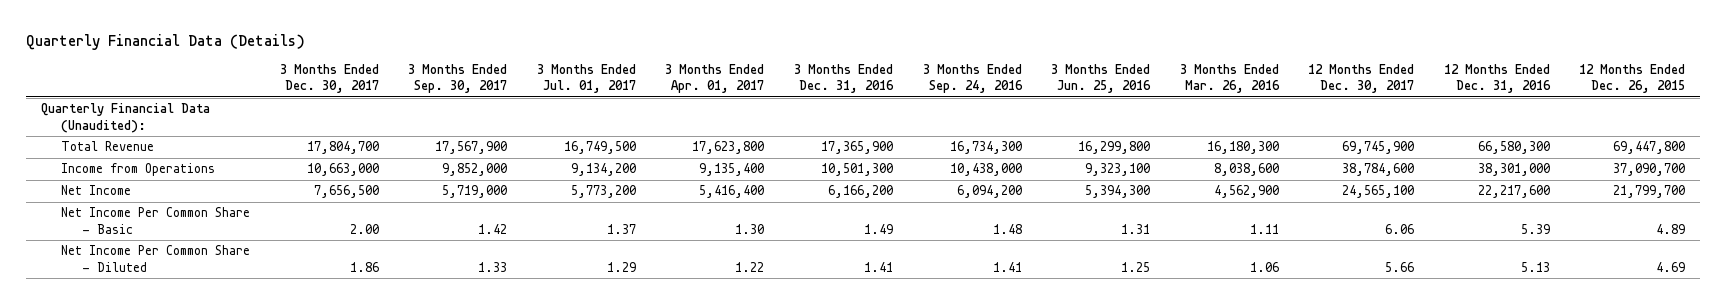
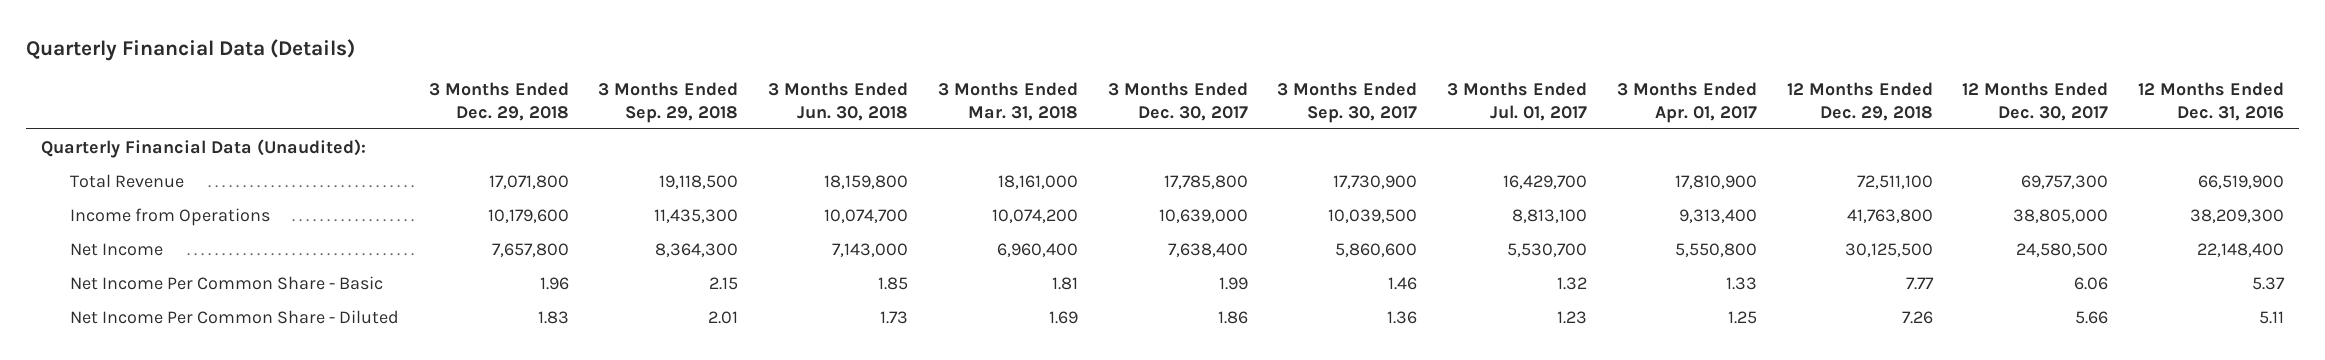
- | 3 Months Ended Dec. 30, 2017 | 3 Months Ended Sep. 30, 2017 | 3 Months Ended Jul. 01, 2017 | 3 Months Ended Apr. 01, 2017 | 3 Months Ended Dec. 31, 2016 | 3 Months Ended Sep. 24, 2016 | 3 Months Ended Jun. 25, 2016 | 3 Months Ended Mar. 26, 2016 | 12 Months Ended Dec. 30, 2017 | 12 Months Ended Dec. 31, 2016 | 12 Months Ended Dec. 26, 2015
+ | 3 Months Ended Dec. 29, 2018 | 3 Months Ended Sep. 29, 2018 | 3 Months Ended Jun. 30, 2018 | 3 Months Ended Mar. 31, 2018 | 3 Months Ended Dec. 30, 2017 | 3 Months Ended Sep. 30, 2017 | 3 Months Ended Jul. 01, 2017 | 3 Months Ended Apr. 01, 2017 | 12 Months Ended Dec. 29, 2018 | 12 Months Ended Dec. 30, 2017 | 12 Months Ended Dec. 31, 2016
- Total Revenue | 17,804,700 | 17,567,900 | 16,749,500 | 17,623,800 | 17,365,900 | 16,734,300 | 16,299,800 | 16,180,300 | 69,745,900 | 66,580,300 | 69,447,800
- Income from Operations | 10,663,000 | 9,852,000 | 9,134,200 | 9,135,400 | 10,501,300 | 10,438,000 | 9,323,100 | 8,038,600 | 38,784,600 | 38,301,000 | 37,090,700
- Net Income | 7,656,500 | 5,719,000 | 5,773,200 | 5,416,400 | 6,166,200 | 6,094,200 | 5,394,300 | 4,562,900 | 24,565,100 | 22,217,600 | 21,799,700
- Net Income Per Common Share - Basic | 2.00 | 1.42 | 1.37 | 1.30 | 1.49 | 1.48 | 1.31 | 1.11 | 6.06 | 5.39 | 4.89
- Net Income Per Common Share - Diluted | 1.86 | 1.33 | 1.29 | 1.22 | 1.41 | 1.41 | 1.25 | 1.06 | 5.66 | 5.13 | 4.69
+ Total Revenue | 17,071,800 | 19,118,500 | 18,159,800 | 18,161,000 | 17,785,800 | 17,730,900 | 16,429,700 | 17,810,900 | 72,511,100 | 69,757,300 | 66,519,900
+ Income from Operations | 10,179,600 | 11,435,300 | 10,074,700 | 10,074,200 | 10,639,000 | 10,039,500 | 8,813,100 | 9,313,400 | 41,763,800 | 38,805,000 | 38,209,300
+ Net Income | 7,657,800 | 8,364,300 | 7,143,000 | 6,960,400 | 7,638,400 | 5,860,600 | 5,530,700 | 5,550,800 | 30,125,500 | 24,580,500 | 22,148,400
+ Net Income Per Common Share - Basic | 1.96 | 2.15 | 1.85 | 1.81 | 1.99 | 1.46 | 1.32 | 1.33 | 7.77 | 6.06 | 5.37
+ Net Income Per Common Share - Diluted | 1.83 | 2.01 | 1.73 | 1.69 | 1.86 | 1.36 | 1.23 | 1.25 | 7.26 | 5.66 | 5.11

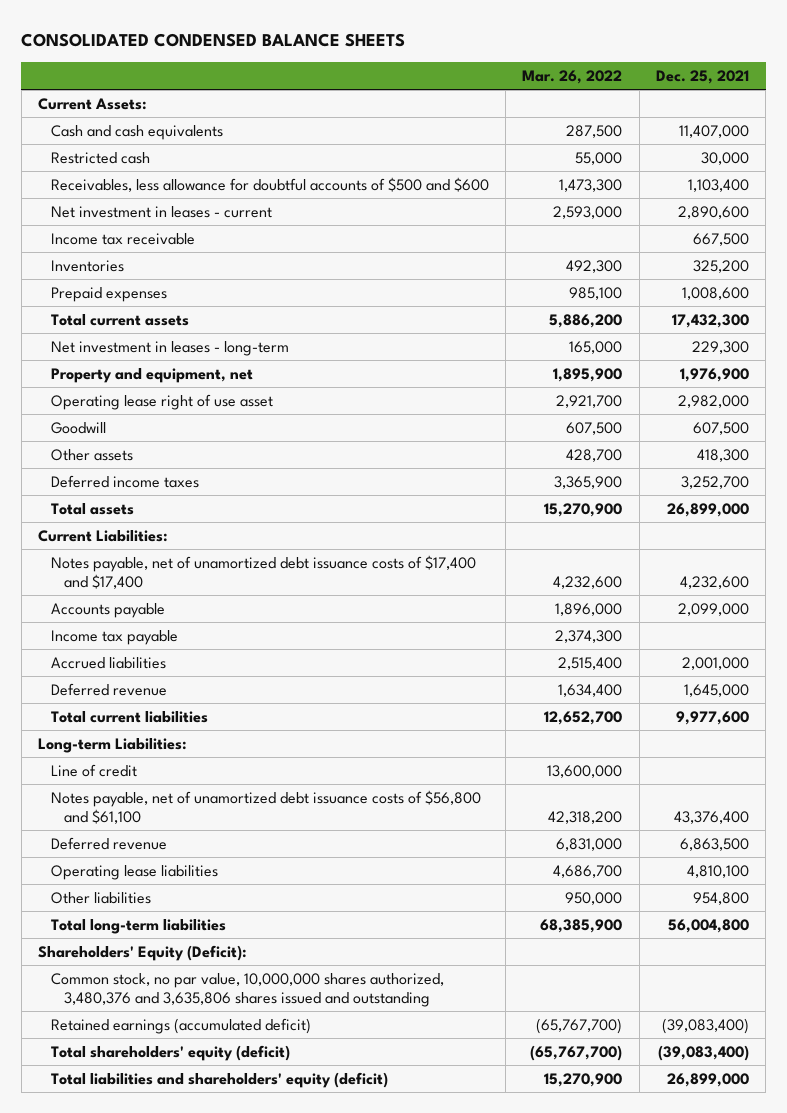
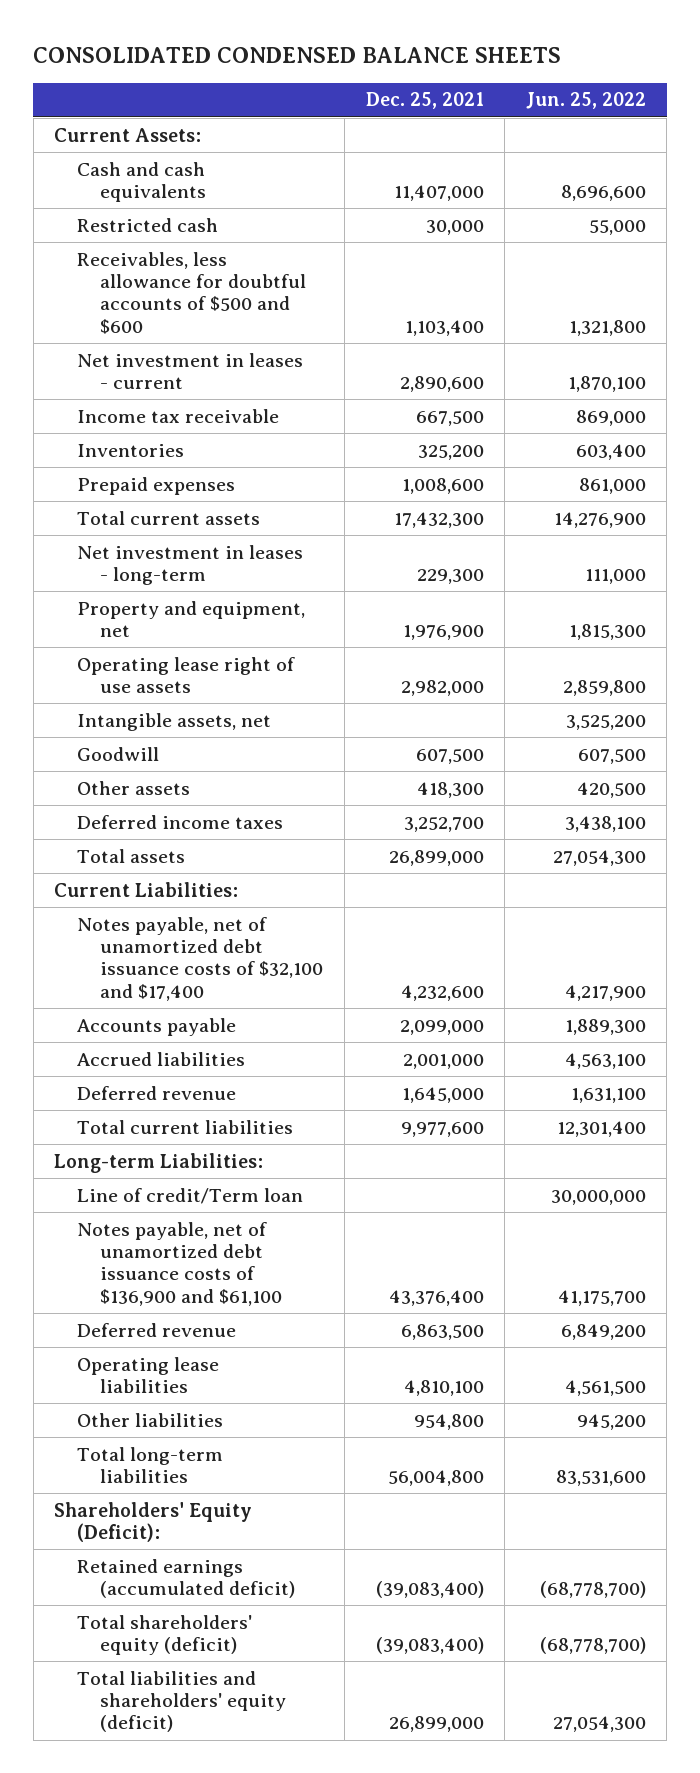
- | Mar. 26, 2022 | Dec. 25, 2021
+ | Dec. 25, 2021 | Jun. 25, 2022
- Operating lease right of use asset | 2,921,700 | 2,982,000
+ Operating lease right of use assets | 2,982,000 | 2,859,800
+ Intangible assets, net | | 3,525,200
- Notes payable, net of unamortized debt issuance costs of $17,400 and $17,400 | 4,232,600 | 4,232,600
+ Notes payable, net of unamortized debt issuance costs of $32,100 and $17,400 | 4,232,600 | 4,217,900
- Income tax payable | 2,374,300 |
- Line of credit | 13,600,000 |
- Notes payable, net of unamortized debt issuance costs of $56,800 and $61,100 | 42,318,200 | 43,376,400
+ Line of credit/Term loan | | 30,000,000
+ Notes payable, net of unamortized debt issuance costs of $136,900 and $61,100 | 43,376,400 | 41,175,700
- Common stock, no par value, 10,000,000 shares authorized, 3,480,376 and 3,635,806 shares issued and outstanding

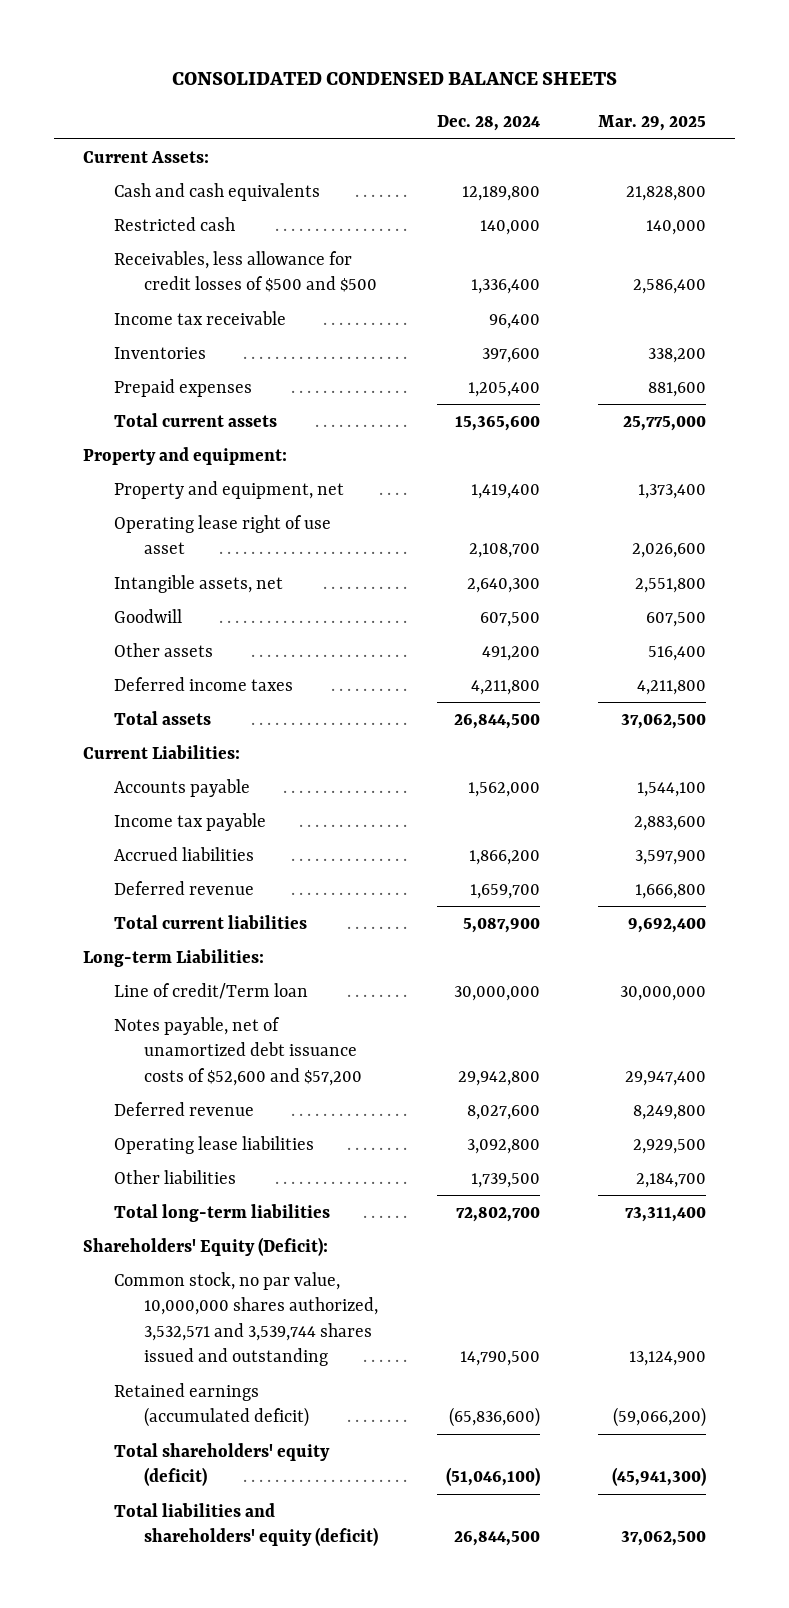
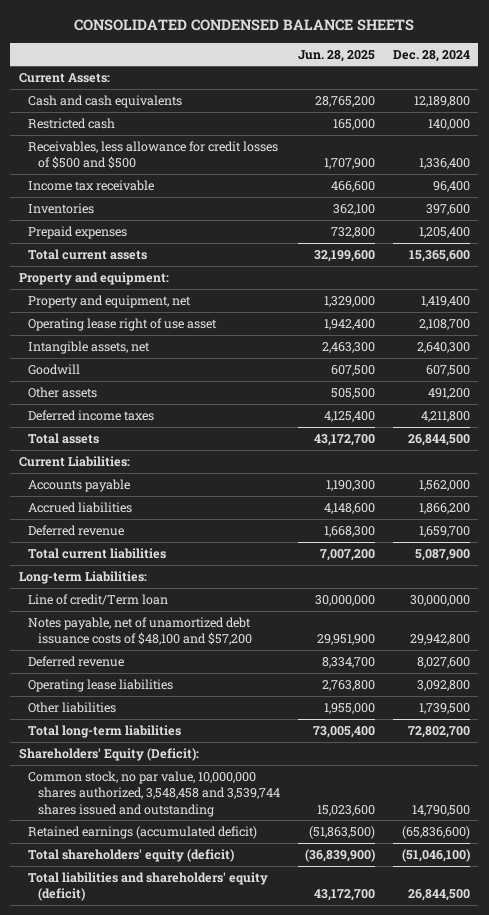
- | Dec. 28, 2024 | Mar. 29, 2025
+ | Jun. 28, 2025 | Dec. 28, 2024
- Income tax payable | | 2,883,600
- Notes payable, net of unamortized debt issuance costs of $52,600 and $57,200 | 29,942,800 | 29,947,400
+ Notes payable, net of unamortized debt issuance costs of $48,100 and $57,200 | 29,951,900 | 29,942,800
- Common stock, no par value, 10,000,000 shares authorized, 3,532,571 and 3,539,744 shares issued and outstanding | 14,790,500 | 13,124,900
+ Common stock, no par value, 10,000,000 shares authorized, 3,548,458 and 3,539,744 shares issued and outstanding | 15,023,600 | 14,790,500

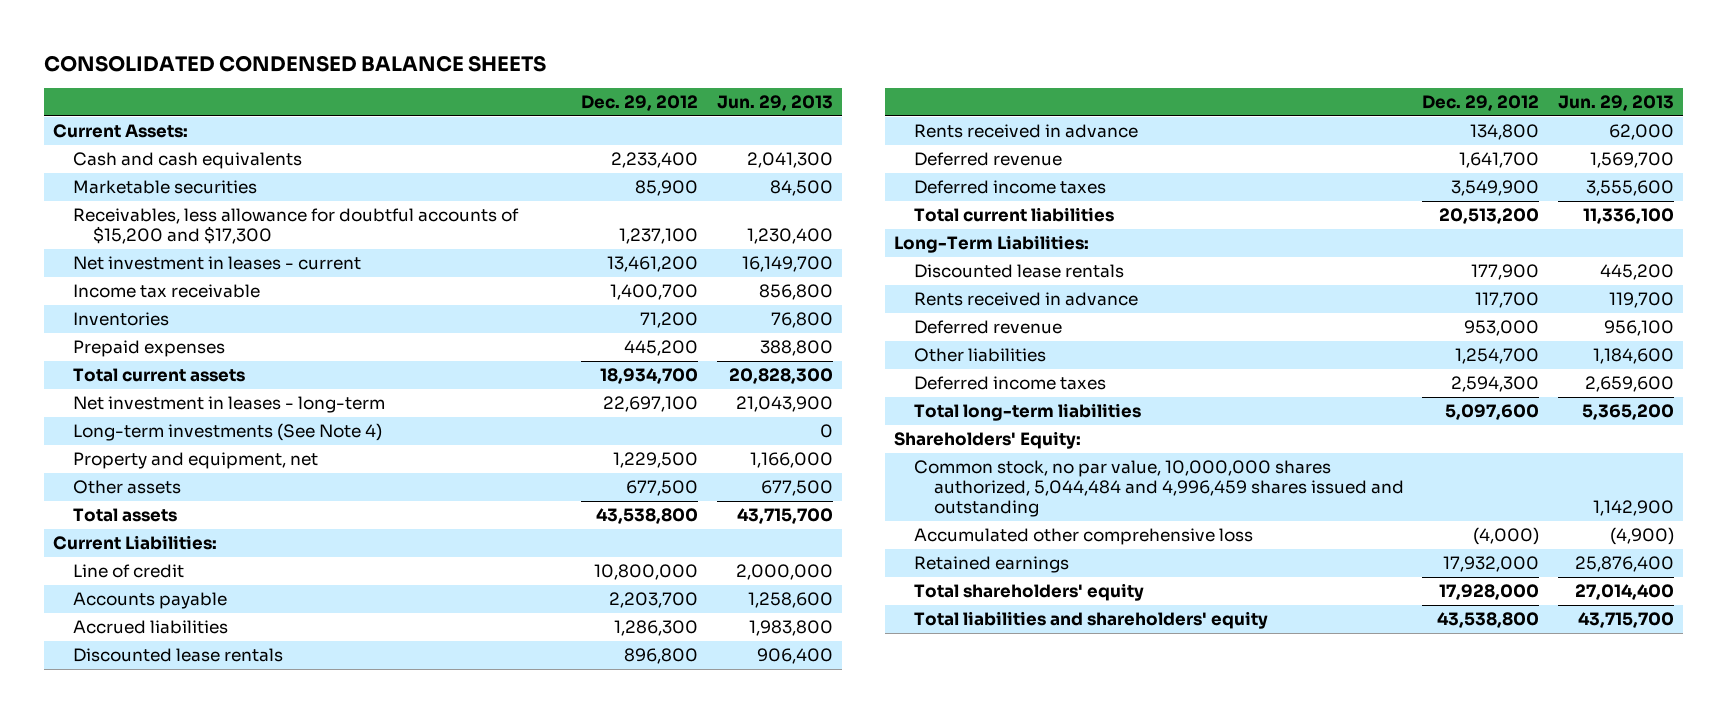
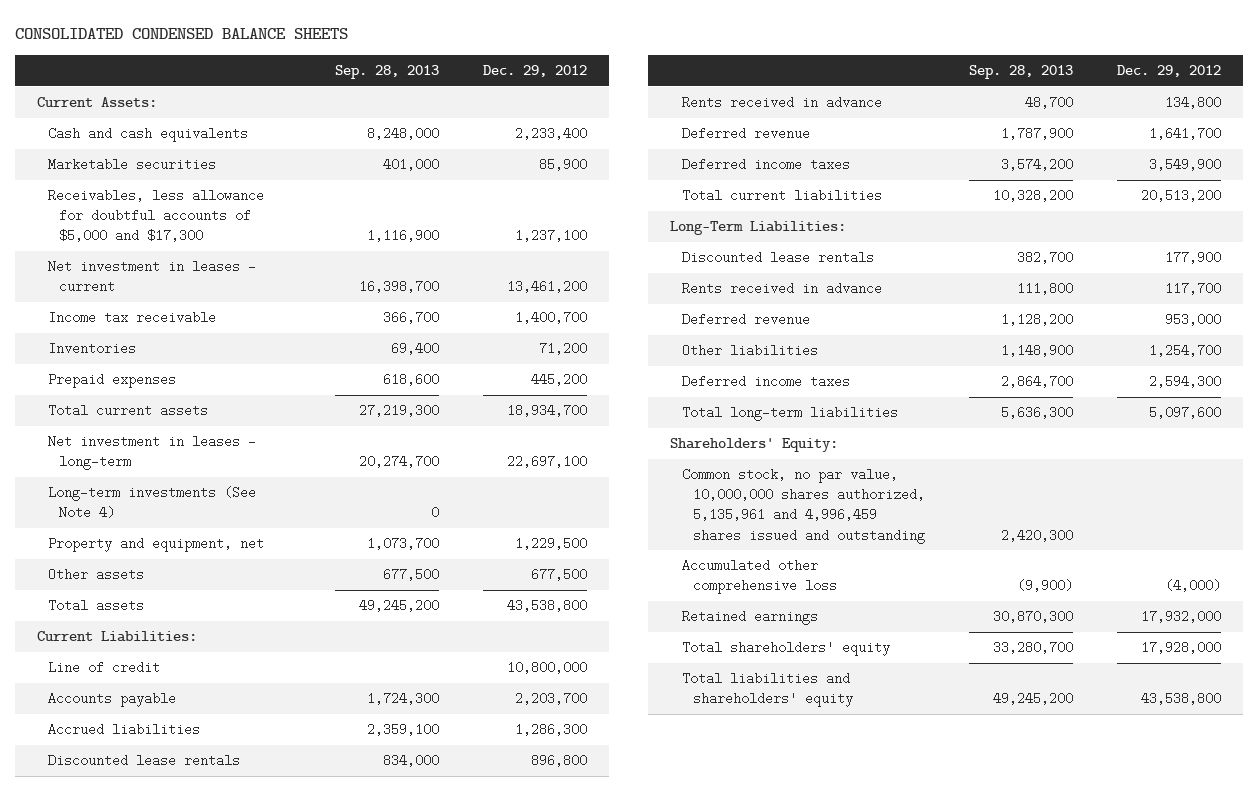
- | Dec. 29, 2012 | Jun. 29, 2013
+ | Sep. 28, 2013 | Dec. 29, 2012
- Receivables, less allowance for doubtful accounts of $15,200 and $17,300 | 1,237,100 | 1,230,400
+ Receivables, less allowance for doubtful accounts of $5,000 and $17,300 | 1,116,900 | 1,237,100
- Common stock, no par value, 10,000,000 shares authorized, 5,044,484 and 4,996,459 shares issued and outstanding | | 1,142,900
+ Common stock, no par value, 10,000,000 shares authorized, 5,135,961 and 4,996,459 shares issued and outstanding | 2,420,300 |

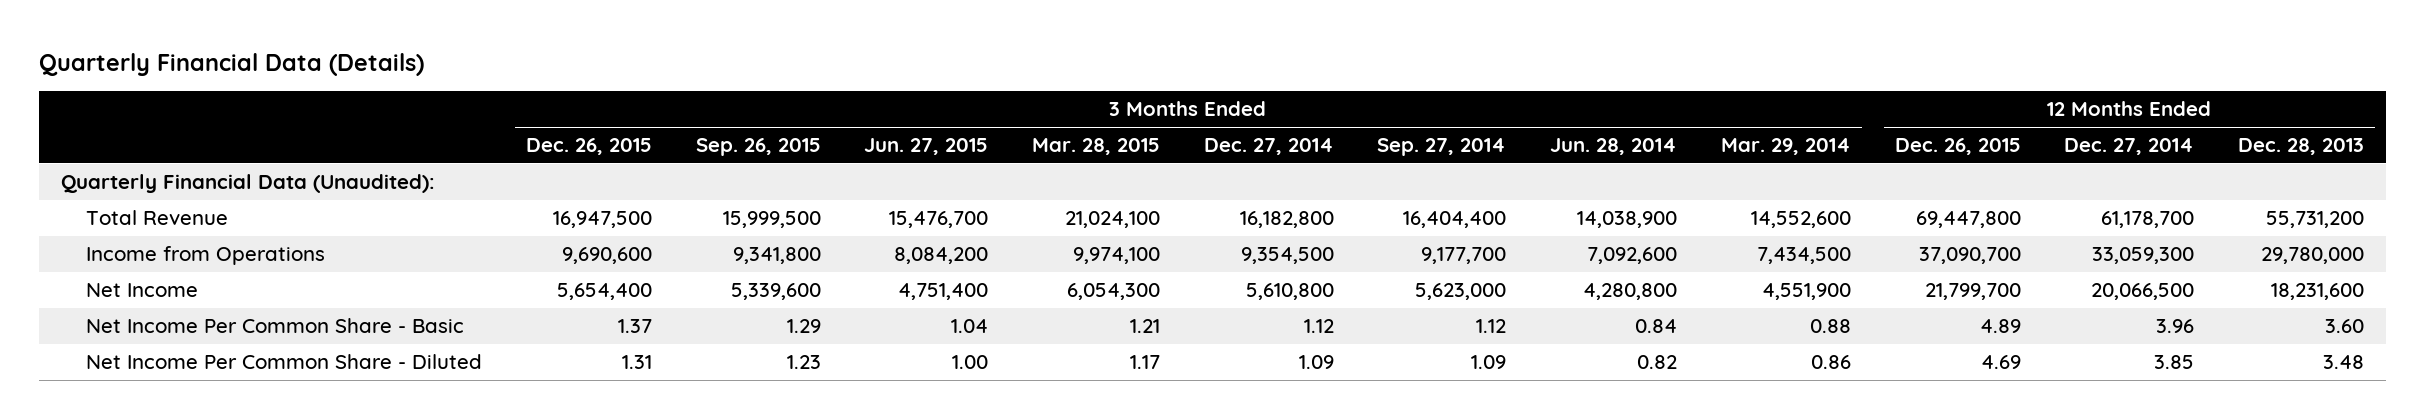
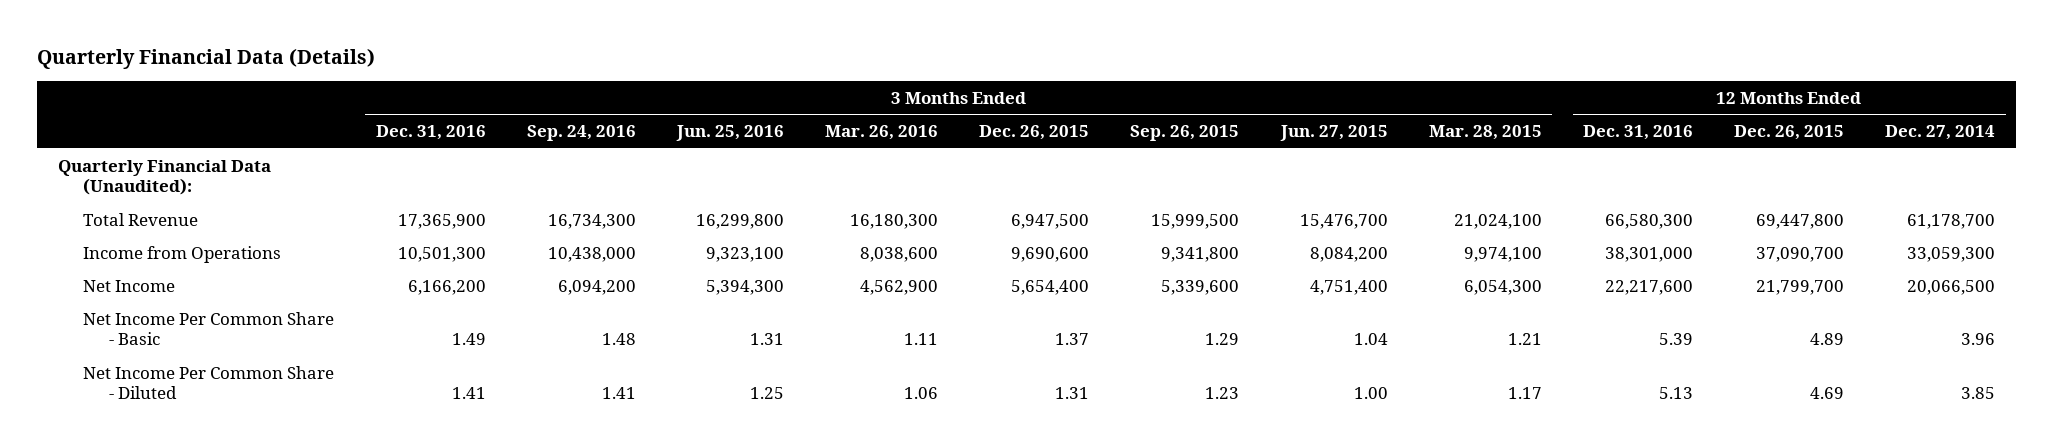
- | 3 Months Ended Dec. 26, 2015 | 3 Months Ended Sep. 26, 2015 | 3 Months Ended Jun. 27, 2015 | 3 Months Ended Mar. 28, 2015 | 3 Months Ended Dec. 27, 2014 | 3 Months Ended Sep. 27, 2014 | 3 Months Ended Jun. 28, 2014 | 3 Months Ended Mar. 29, 2014 | 12 Months Ended Dec. 26, 2015 | 12 Months Ended Dec. 27, 2014 | 12 Months Ended Dec. 28, 2013
+ | 3 Months Ended Dec. 31, 2016 | 3 Months Ended Sep. 24, 2016 | 3 Months Ended Jun. 25, 2016 | 3 Months Ended Mar. 26, 2016 | 3 Months Ended Dec. 26, 2015 | 3 Months Ended Sep. 26, 2015 | 3 Months Ended Jun. 27, 2015 | 3 Months Ended Mar. 28, 2015 | 12 Months Ended Dec. 31, 2016 | 12 Months Ended Dec. 26, 2015 | 12 Months Ended Dec. 27, 2014
- Total Revenue | 16,947,500 | 15,999,500 | 15,476,700 | 21,024,100 | 16,182,800 | 16,404,400 | 14,038,900 | 14,552,600 | 69,447,800 | 61,178,700 | 55,731,200
+ Total Revenue | 17,365,900 | 16,734,300 | 16,299,800 | 16,180,300 | 6,947,500 | 15,999,500 | 15,476,700 | 21,024,100 | 66,580,300 | 69,447,800 | 61,178,700

